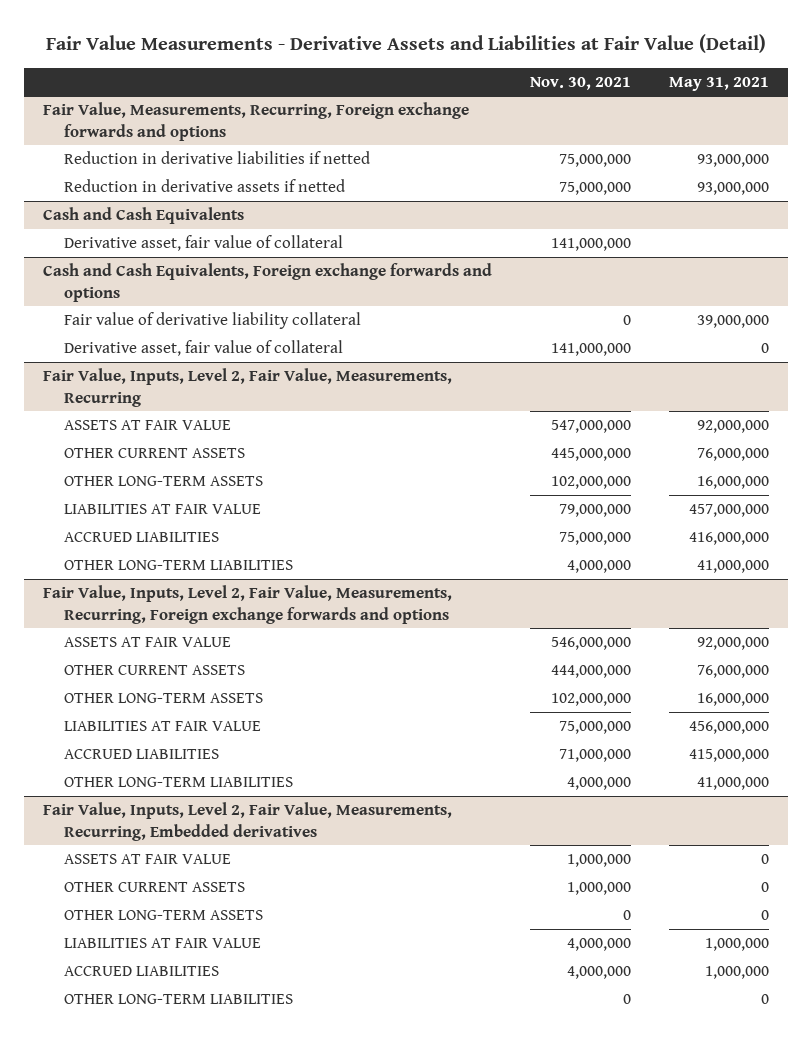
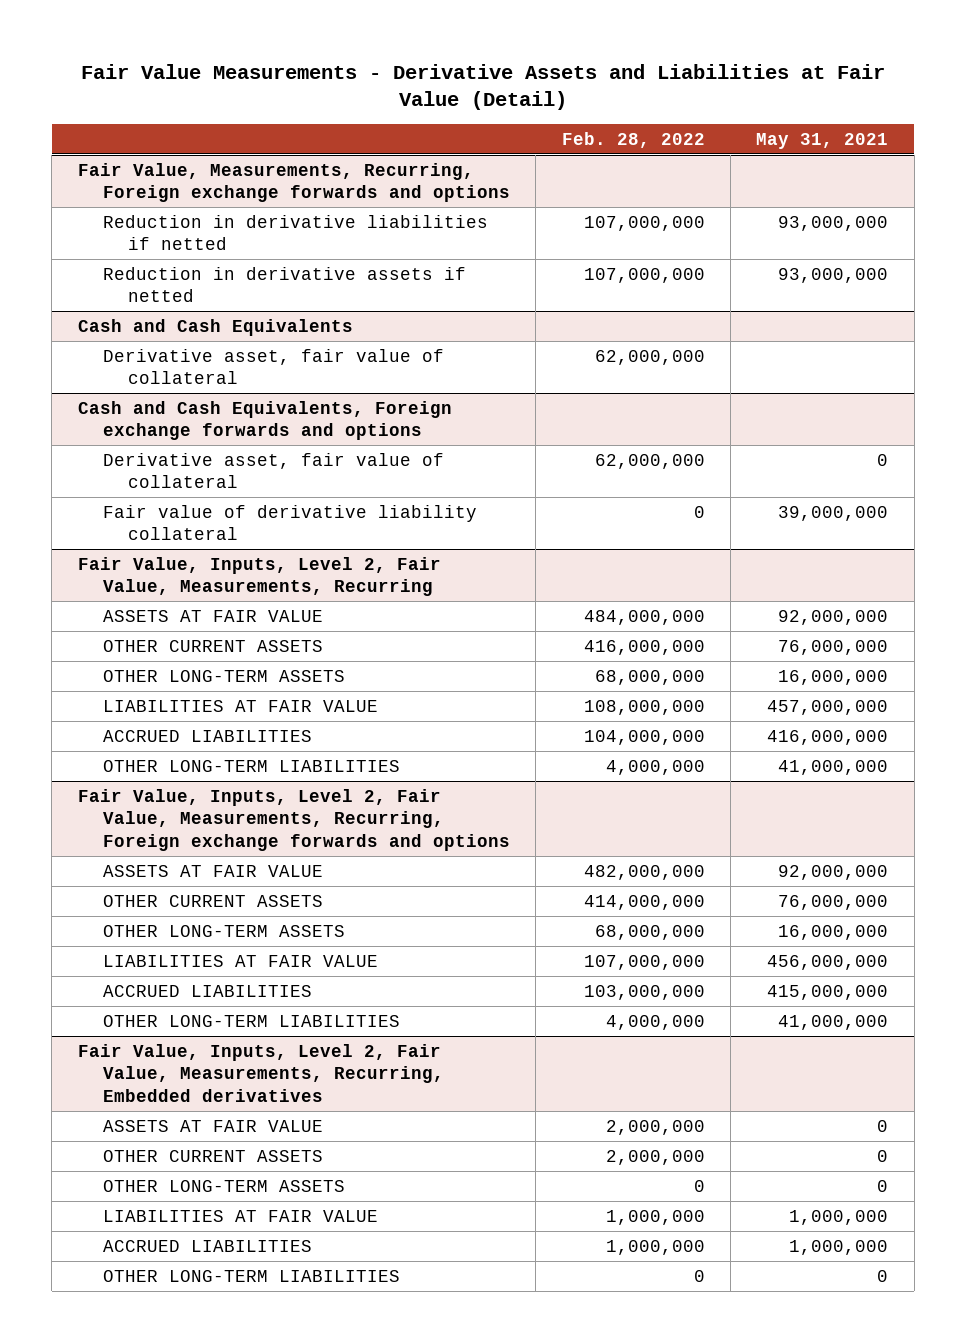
- | Nov. 30, 2021 | May 31, 2021
+ | Feb. 28, 2022 | May 31, 2021
@ Cash and Cash Equivalents, Foreign exchange forwards and options
moved down: Fair value of derivative liability collateral | 0 | 39,000,000

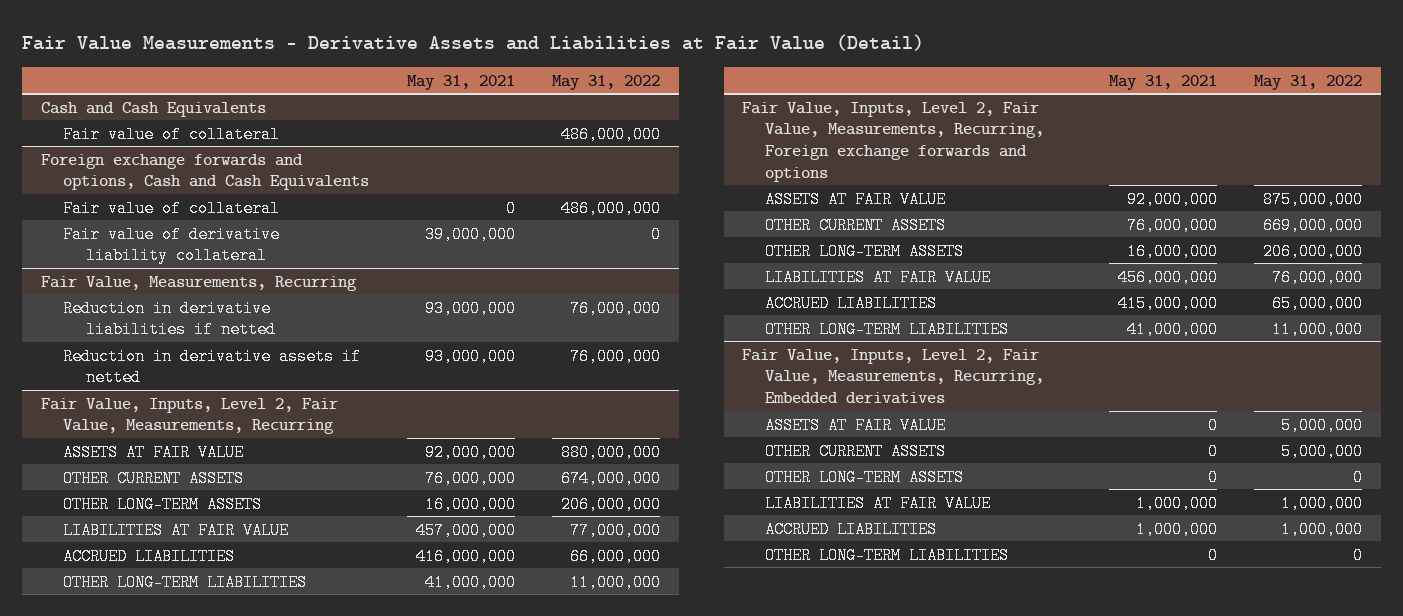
- | Feb. 28, 2022 | May 31, 2021
+ | May 31, 2021 | May 31, 2022
- Fair Value, Measurements, Recurring, Foreign exchange forwards and options
- Reduction in derivative liabilities if netted | 107,000,000 | 93,000,000
- Reduction in derivative assets if netted | 107,000,000 | 93,000,000
@ Cash and Cash Equivalents
- Derivative asset, fair value of collateral | 62,000,000 |
- Cash and Cash Equivalents, Foreign exchange forwards and options
- Derivative asset, fair value of collateral | 62,000,000 | 0
@ Cash and Cash Equivalents
+ Fair value of collateral | | 486,000,000
+ Foreign exchange forwards and options, Cash and Cash Equivalents
+ Fair value of collateral | 0 | 486,000,000
+ Fair Value, Measurements, Recurring
+ Reduction in derivative liabilities if netted | 93,000,000 | 76,000,000
+ Reduction in derivative assets if netted | 93,000,000 | 76,000,000

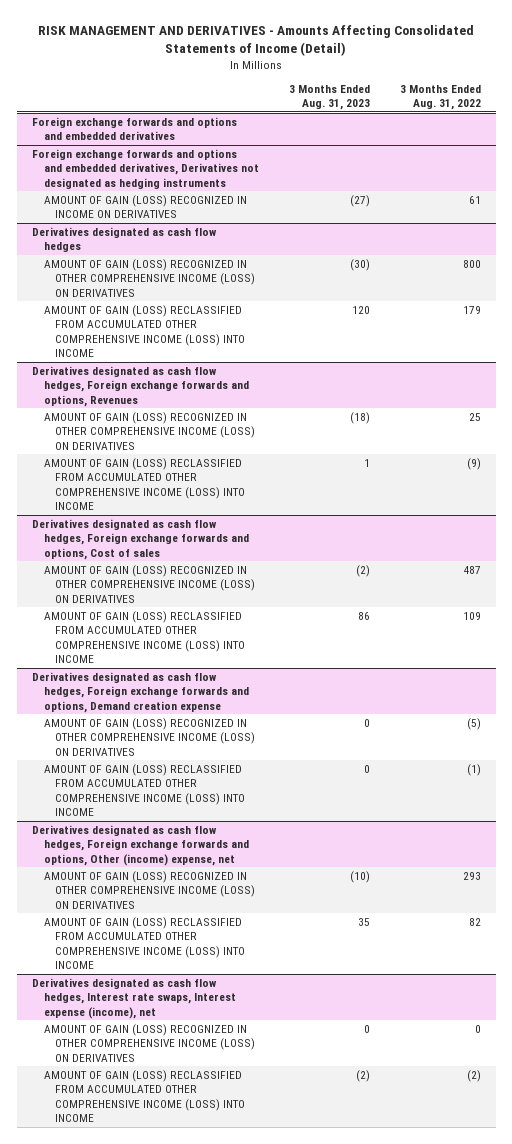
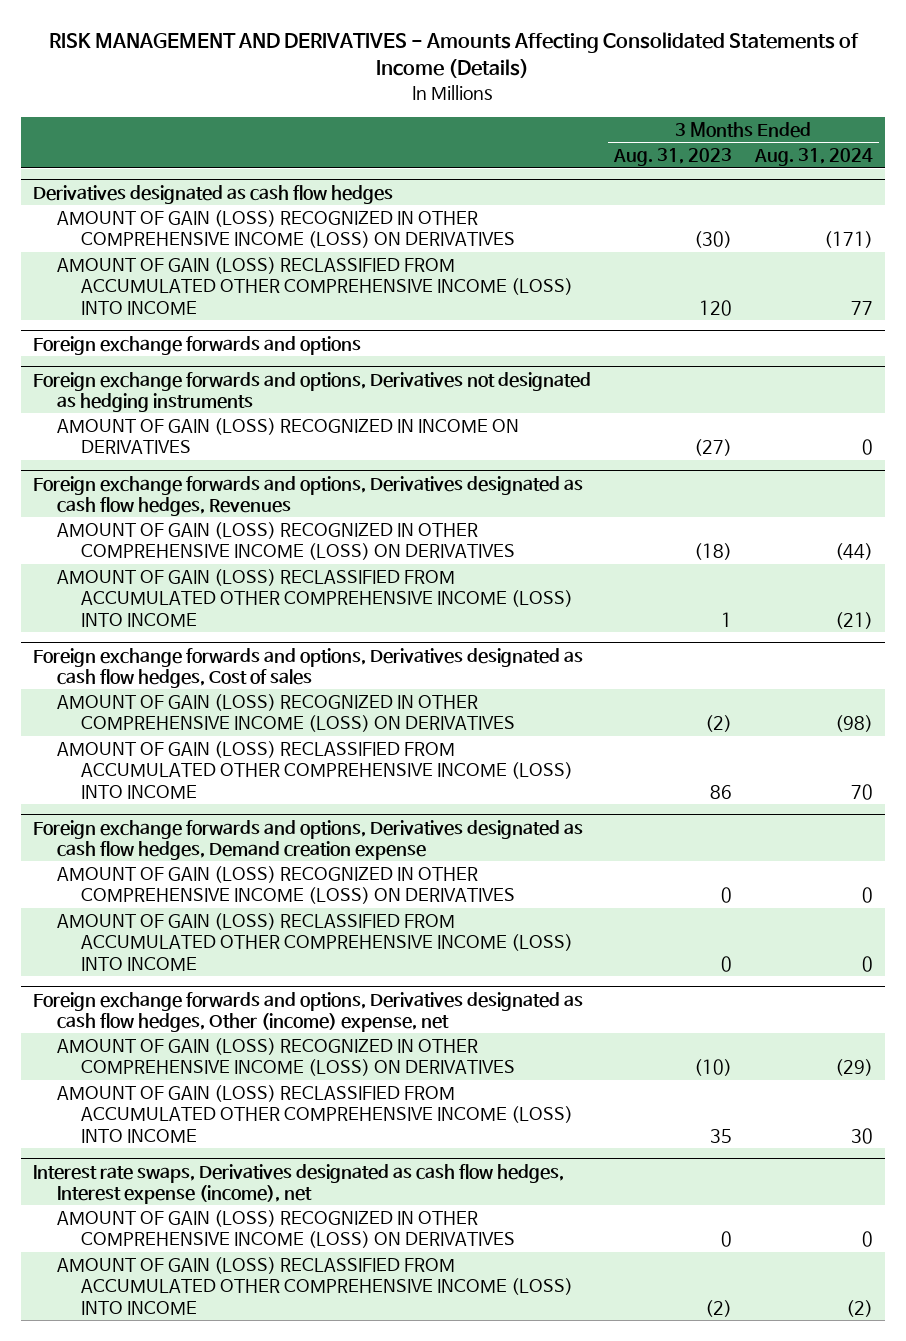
- RISK MANAGEMENT AND DERIVATIVES - Amounts Affecting Consolidated Statements of Income (Detail)
+ RISK MANAGEMENT AND DERIVATIVES - Amounts Affecting Consolidated Statements of Income (Details)
- | 3 Months Ended Aug. 31, 2023 | 3 Months Ended Aug. 31, 2022
+ | 3 Months Ended Aug. 31, 2023 | 3 Months Ended Aug. 31, 2024
- Foreign exchange forwards and options and embedded derivatives
- Foreign exchange forwards and options and embedded derivatives, Derivatives not designated as hedging instruments
- AMOUNT OF GAIN (LOSS) RECOGNIZED IN INCOME ON DERIVATIVES | (27) | 61
- Derivatives designated as cash flow hedges, Foreign exchange forwards and options, Revenues
+ Foreign exchange forwards and options
+ Foreign exchange forwards and options, Derivatives not designated as hedging instruments
+ AMOUNT OF GAIN (LOSS) RECOGNIZED IN INCOME ON DERIVATIVES | (27) | 0
+ Foreign exchange forwards and options, Derivatives designated as cash flow hedges, Revenues
- Derivatives designated as cash flow hedges, Foreign exchange forwards and options, Cost of sales
+ Foreign exchange forwards and options, Derivatives designated as cash flow hedges, Cost of sales
- Derivatives designated as cash flow hedges, Foreign exchange forwards and options, Demand creation expense
+ Foreign exchange forwards and options, Derivatives designated as cash flow hedges, Demand creation expense
- Derivatives designated as cash flow hedges, Foreign exchange forwards and options, Other (income) expense, net
+ Foreign exchange forwards and options, Derivatives designated as cash flow hedges, Other (income) expense, net
- Derivatives designated as cash flow hedges, Interest rate swaps, Interest expense (income), net
+ Interest rate swaps, Derivatives designated as cash flow hedges, Interest expense (income), net

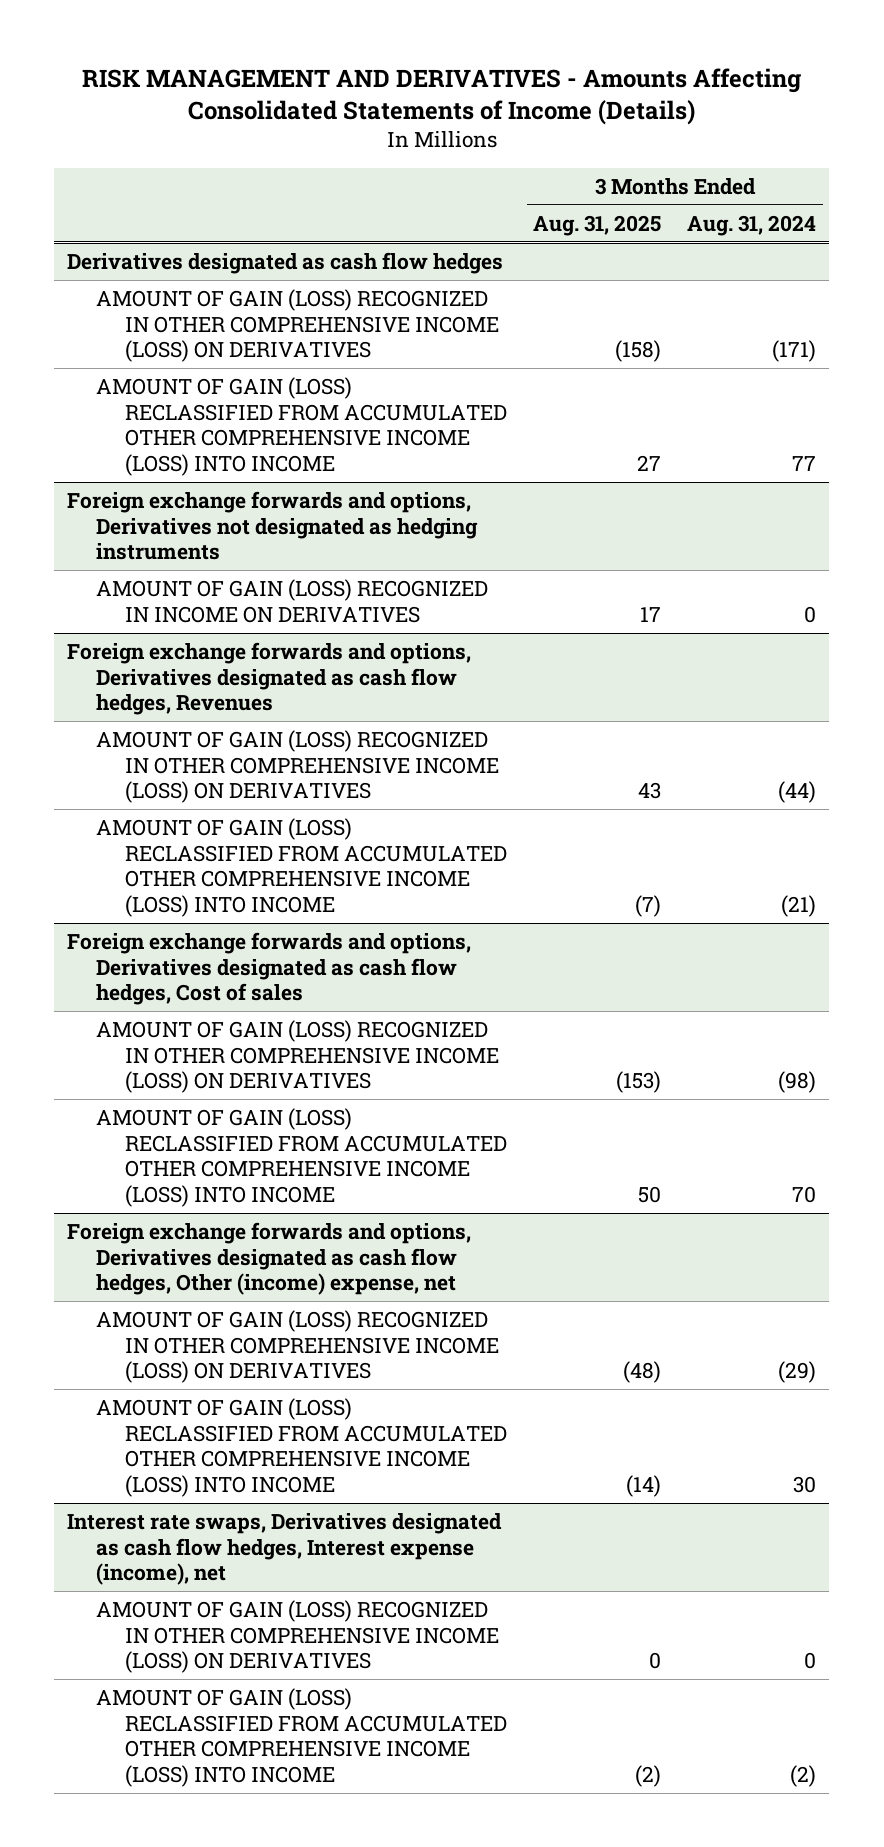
- | 3 Months Ended Aug. 31, 2023 | 3 Months Ended Aug. 31, 2024
+ | 3 Months Ended Aug. 31, 2025 | 3 Months Ended Aug. 31, 2024
- Foreign exchange forwards and options
- Foreign exchange forwards and options, Derivatives designated as cash flow hedges, Demand creation expense
- AMOUNT OF GAIN (LOSS) RECOGNIZED IN OTHER COMPREHENSIVE INCOME (LOSS) ON DERIVATIVES | 0 | 0
- AMOUNT OF GAIN (LOSS) RECLASSIFIED FROM ACCUMULATED OTHER COMPREHENSIVE INCOME (LOSS) INTO INCOME | 0 | 0

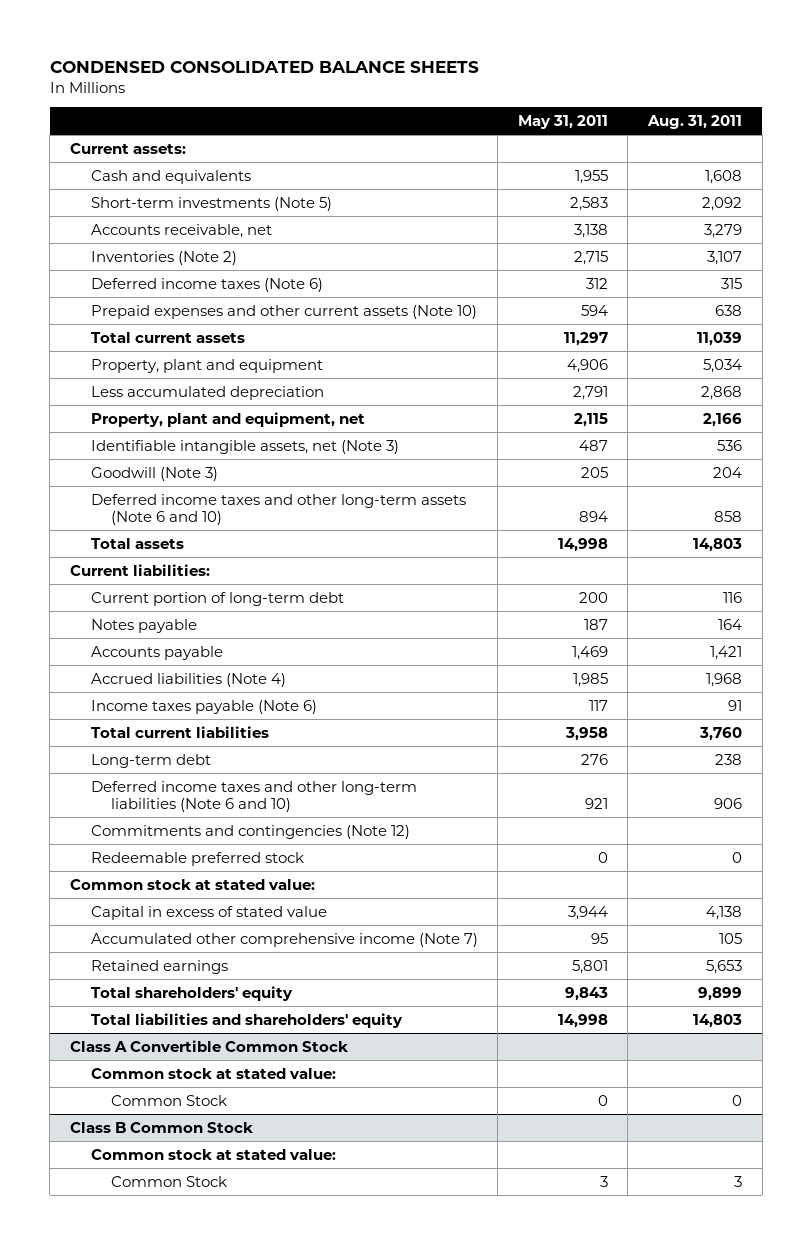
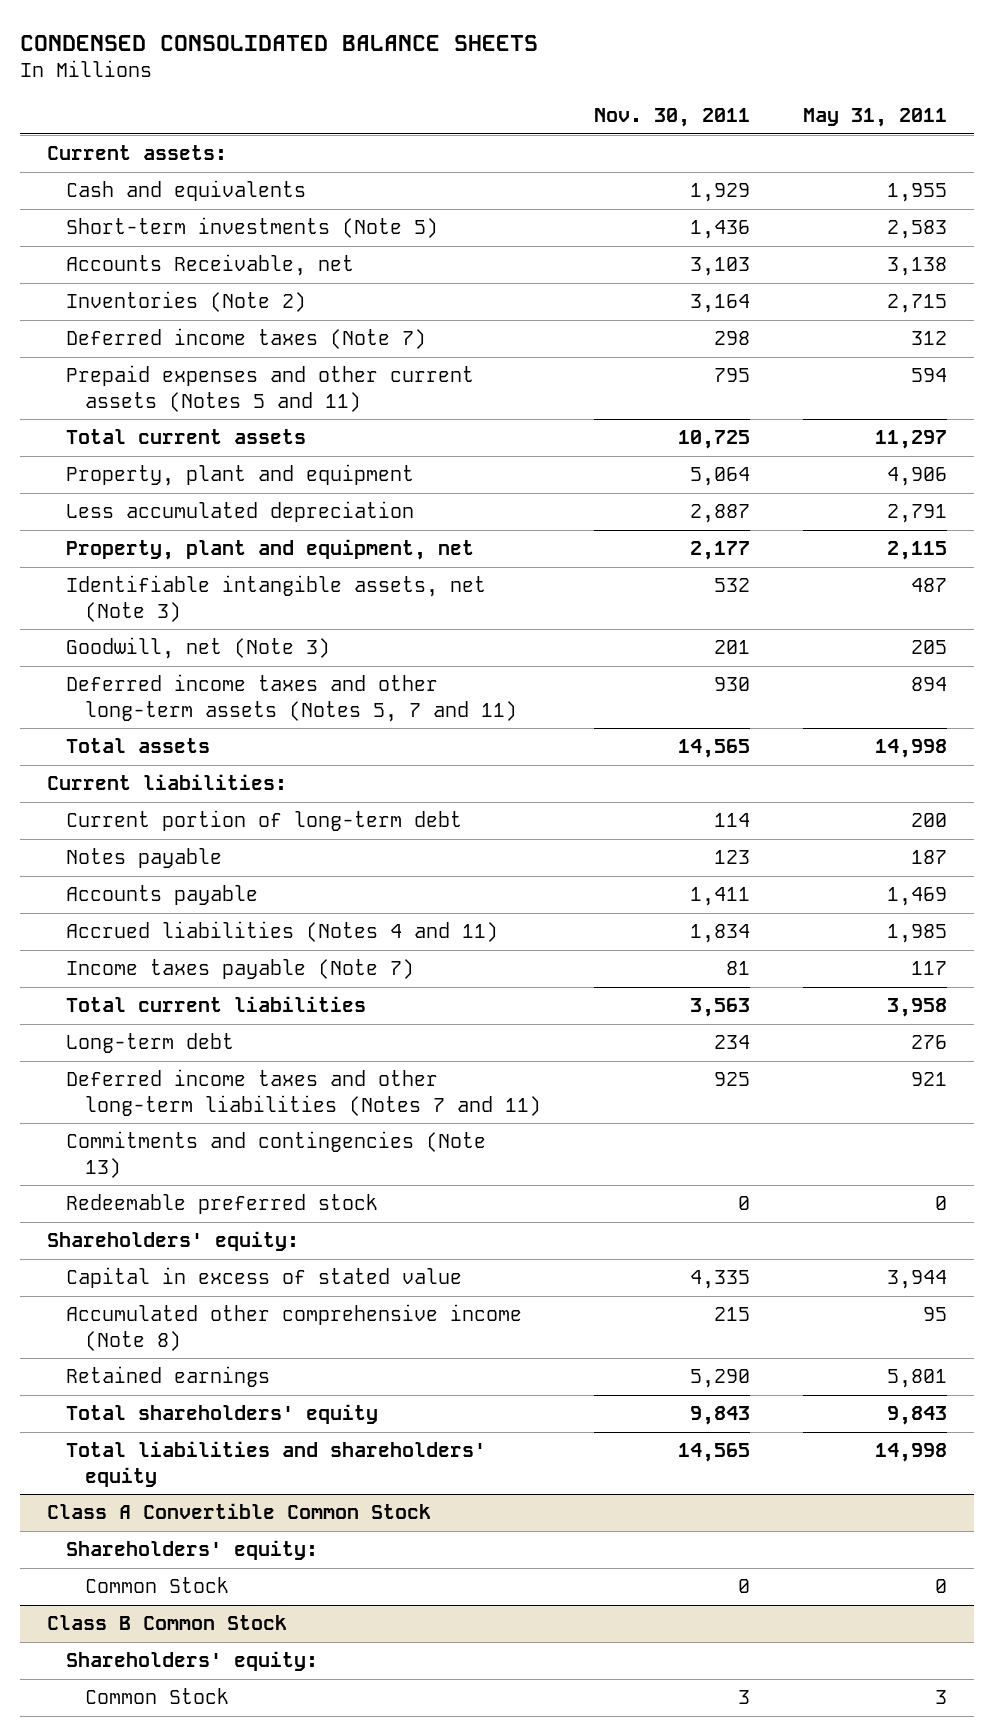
- | May 31, 2011 | Aug. 31, 2011
+ | Nov. 30, 2011 | May 31, 2011
- Accounts receivable, net | 3,138 | 3,279
+ Accounts Receivable, net | 3,103 | 3,138
- Deferred income taxes (Note 6) | 312 | 315
- Prepaid expenses and other current assets (Note 10) | 594 | 638
+ Deferred income taxes (Note 7) | 298 | 312
+ Prepaid expenses and other current assets (Notes 5 and 11) | 795 | 594
- Goodwill (Note 3) | 205 | 204
- Deferred income taxes and other long-term assets (Note 6 and 10) | 894 | 858
+ Goodwill, net (Note 3) | 201 | 205
+ Deferred income taxes and other long-term assets (Notes 5, 7 and 11) | 930 | 894
- Accrued liabilities (Note 4) | 1,985 | 1,968
- Income taxes payable (Note 6) | 117 | 91
+ Accrued liabilities (Notes 4 and 11) | 1,834 | 1,985
+ Income taxes payable (Note 7) | 81 | 117
- Deferred income taxes and other long-term liabilities (Note 6 and 10) | 921 | 906
- Commitments and contingencies (Note 12)
+ Deferred income taxes and other long-term liabilities (Notes 7 and 11) | 925 | 921
+ Commitments and contingencies (Note 13)
- Common stock at stated value:
+ Shareholders' equity:
- Accumulated other comprehensive income (Note 7) | 95 | 105
+ Accumulated other comprehensive income (Note 8) | 215 | 95
@ Class A Convertible Common Stock
- Common stock at stated value:
+ Shareholders' equity:
@ Class B Common Stock
- Common stock at stated value:
+ Shareholders' equity:

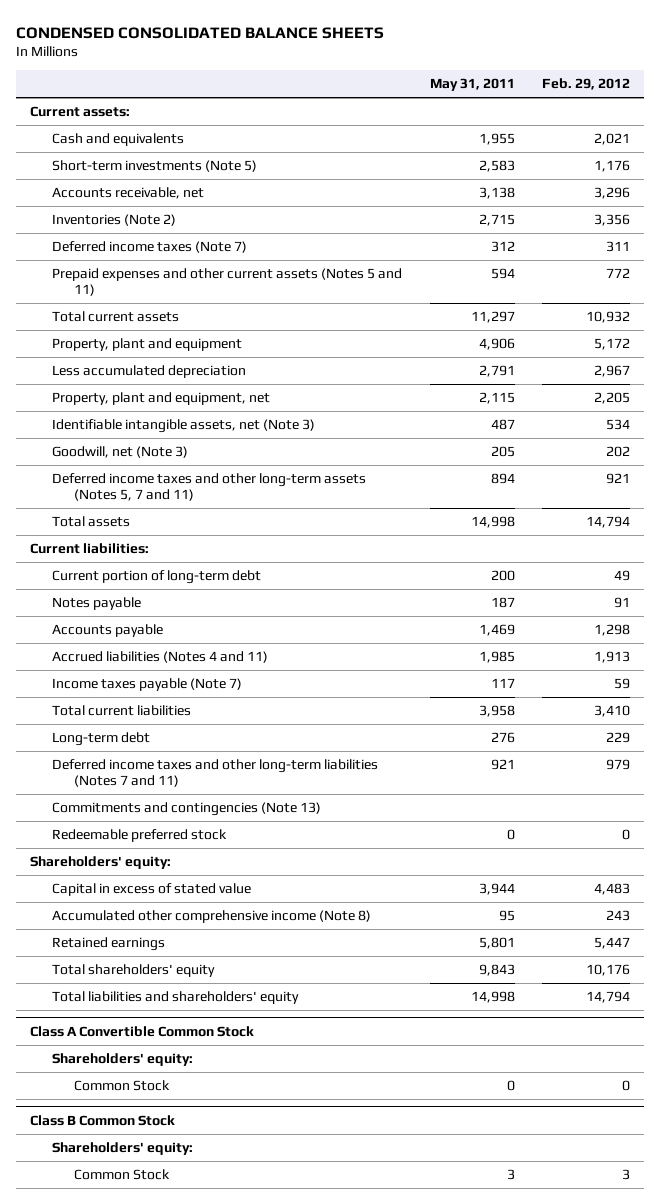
- | Nov. 30, 2011 | May 31, 2011
+ | May 31, 2011 | Feb. 29, 2012
- Accounts Receivable, net | 3,103 | 3,138
+ Accounts receivable, net | 3,138 | 3,296

